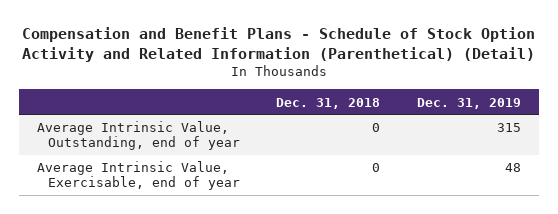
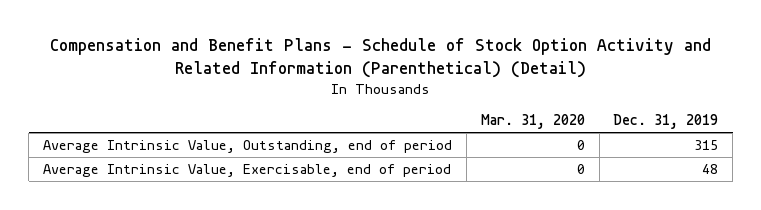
- | Dec. 31, 2018 | Dec. 31, 2019
+ | Mar. 31, 2020 | Dec. 31, 2019
- Average Intrinsic Value, Outstanding, end of year | 0 | 315
- Average Intrinsic Value, Exercisable, end of year | 0 | 48
+ Average Intrinsic Value, Outstanding, end of period | 0 | 315
+ Average Intrinsic Value, Exercisable, end of period | 0 | 48

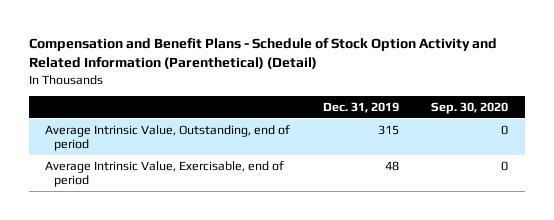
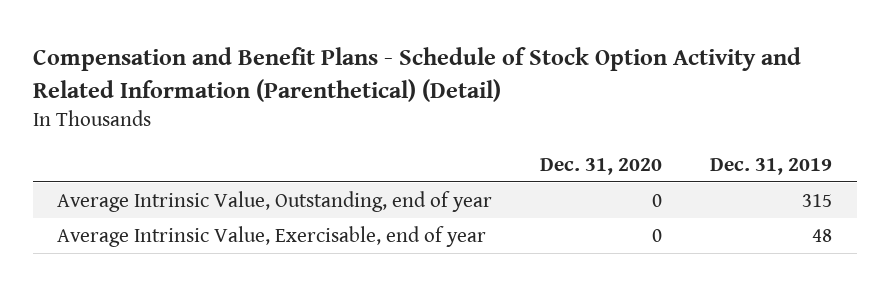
- | Dec. 31, 2019 | Sep. 30, 2020
+ | Dec. 31, 2020 | Dec. 31, 2019
- Average Intrinsic Value, Outstanding, end of period | 315 | 0
- Average Intrinsic Value, Exercisable, end of period | 48 | 0
+ Average Intrinsic Value, Outstanding, end of year | 0 | 315
+ Average Intrinsic Value, Exercisable, end of year | 0 | 48

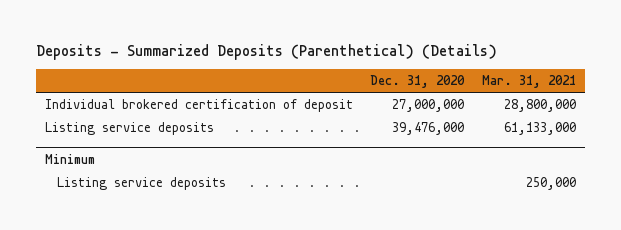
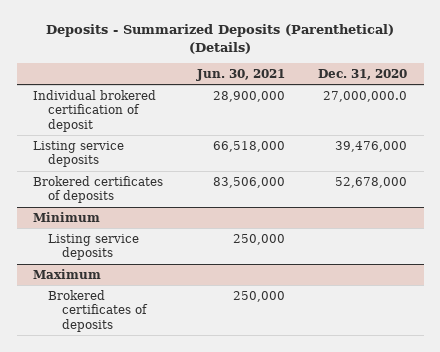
- | Dec. 31, 2020 | Mar. 31, 2021
+ | Jun. 30, 2021 | Dec. 31, 2020
- Individual brokered certification of deposit | 27,000,000 | 28,800,000
+ Individual brokered certification of deposit | 28,900,000 | 27,000,000.0
+ Brokered certificates of deposits | 83,506,000 | 52,678,000
+ Maximum
+ Brokered certificates of deposits | 250,000 |

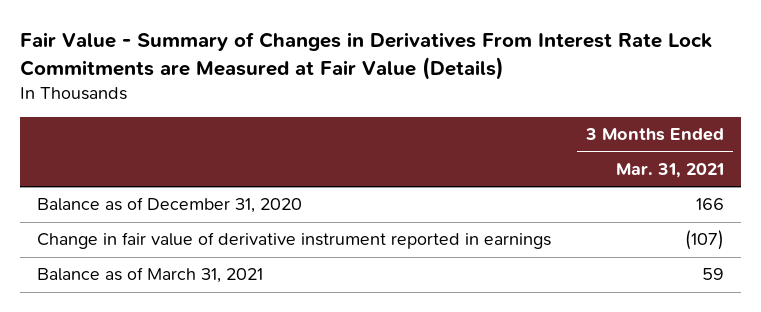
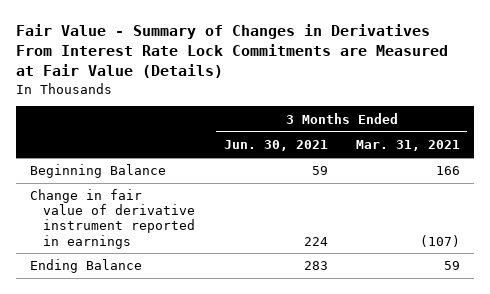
- | 3 Months Ended Mar. 31, 2021
+ | 3 Months Ended Jun. 30, 2021 | 3 Months Ended Mar. 31, 2021
- Balance as of December 31, 2020 | 166
+ Beginning Balance | 59 | 166
- Balance as of March 31, 2021 | 59
+ Ending Balance | 283 | 59

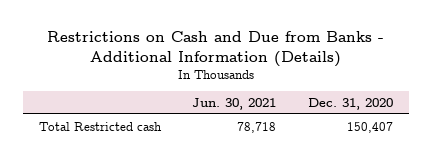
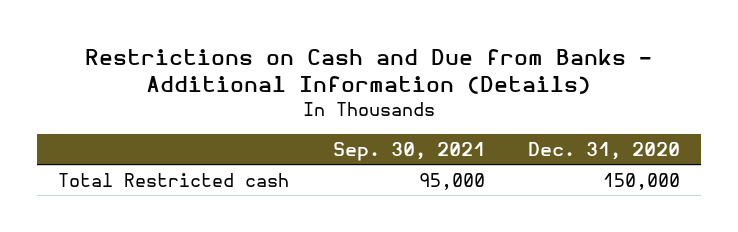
- | Jun. 30, 2021 | Dec. 31, 2020
+ | Sep. 30, 2021 | Dec. 31, 2020
- Total Restricted cash | 78,718 | 150,407
+ Total Restricted cash | 95,000 | 150,000

